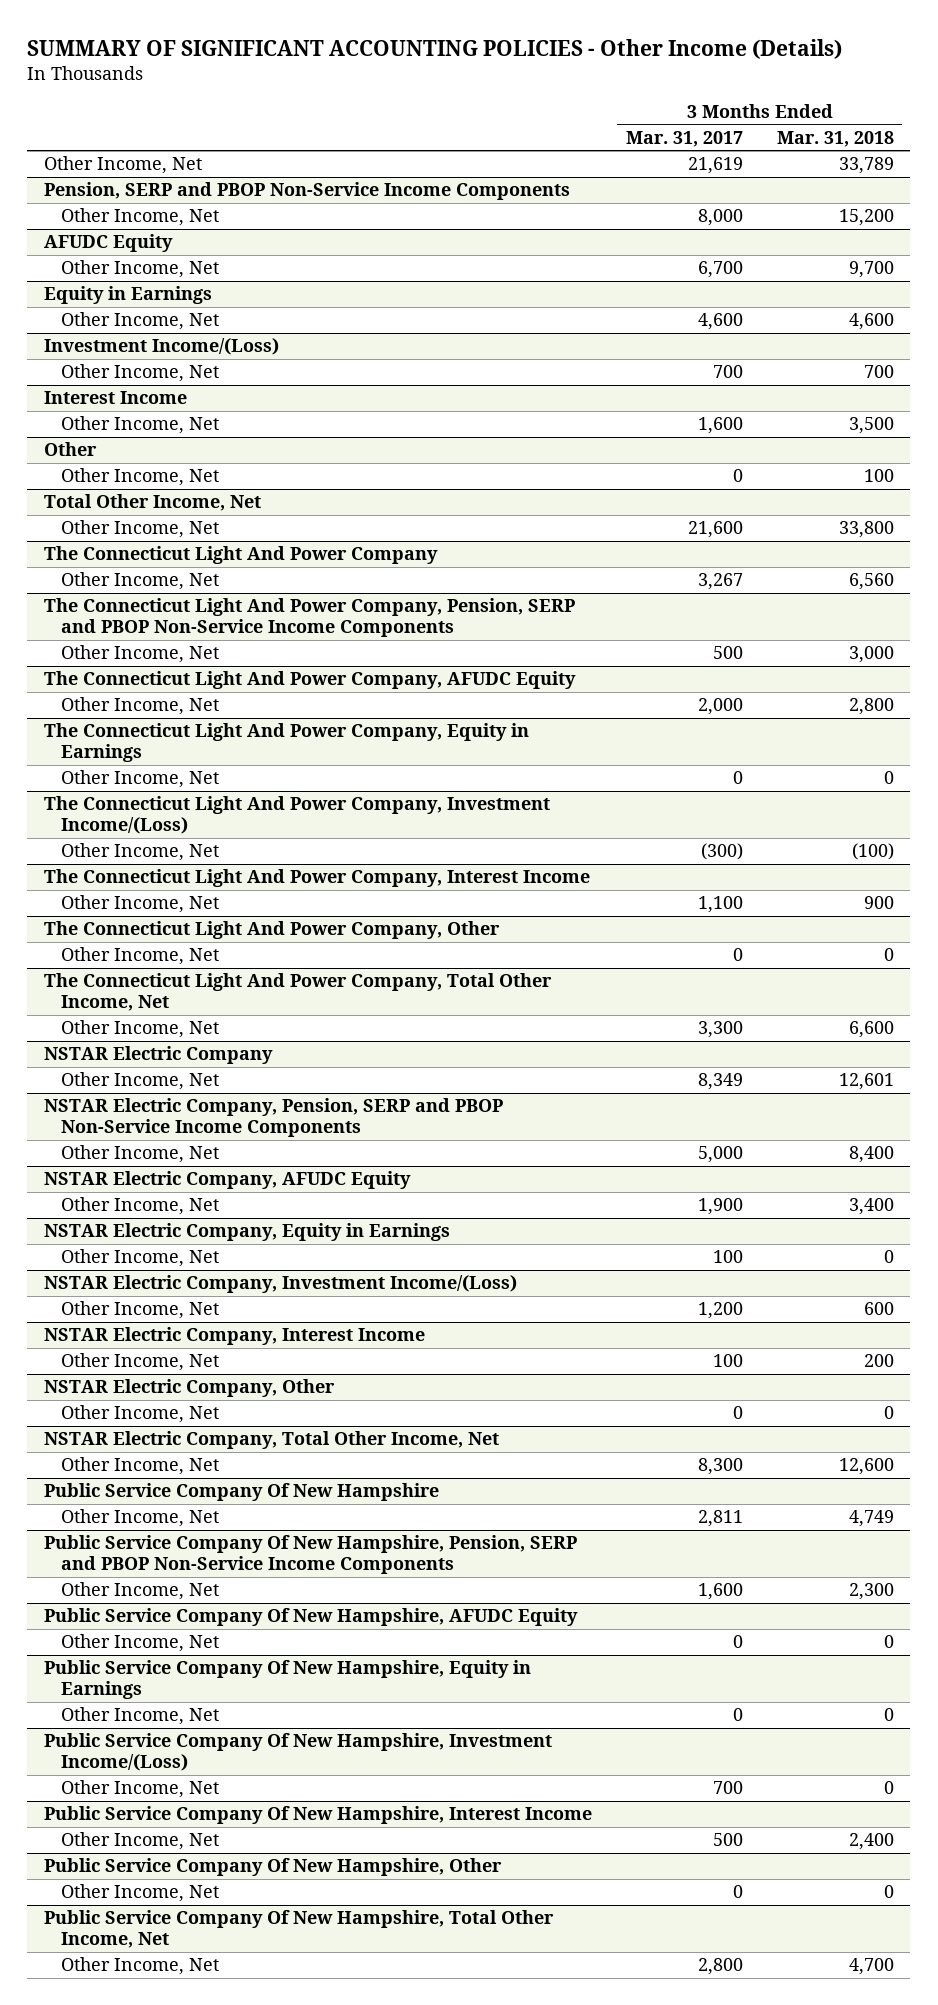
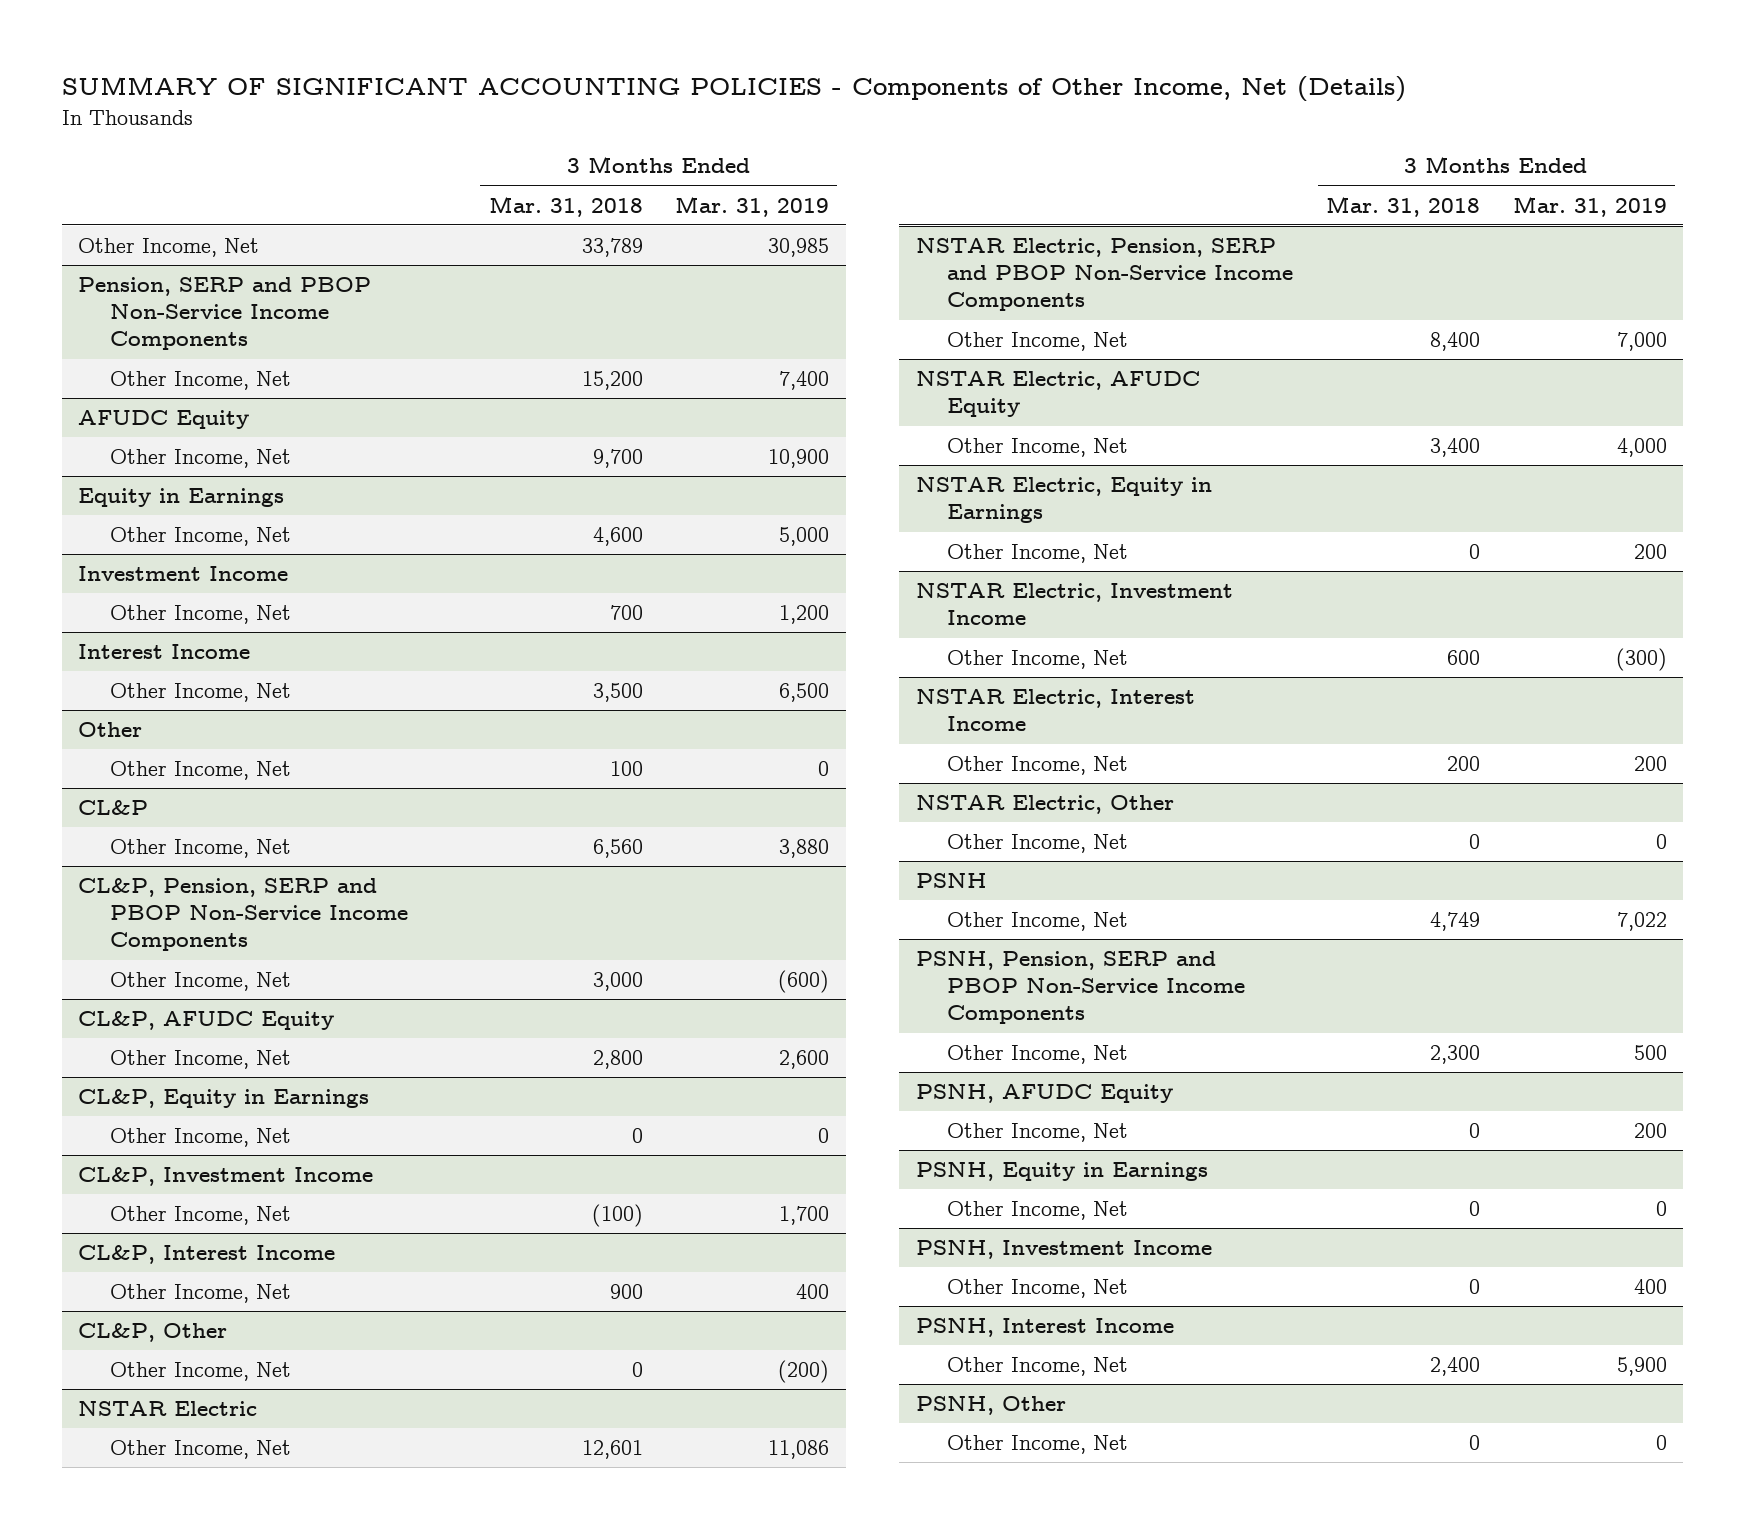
- SUMMARY OF SIGNIFICANT ACCOUNTING POLICIES - Other Income (Details)
+ SUMMARY OF SIGNIFICANT ACCOUNTING POLICIES - Components of Other Income, Net (Details)
- | 3 Months Ended Mar. 31, 2017 | 3 Months Ended Mar. 31, 2018
+ | 3 Months Ended Mar. 31, 2018 | 3 Months Ended Mar. 31, 2019
- Investment Income/(Loss)
+ Investment Income
- Total Other Income, Net
- Other Income, Net | 21,600 | 33,800
- The Connecticut Light And Power Company
+ CL&P
- The Connecticut Light And Power Company, Pension, SERP and PBOP Non-Service Income Components
+ CL&P, Pension, SERP and PBOP Non-Service Income Components
- The Connecticut Light And Power Company, AFUDC Equity
+ CL&P, AFUDC Equity
- The Connecticut Light And Power Company, Equity in Earnings
+ CL&P, Equity in Earnings
- The Connecticut Light And Power Company, Investment Income/(Loss)
+ CL&P, Investment Income
- The Connecticut Light And Power Company, Interest Income
+ CL&P, Interest Income
- The Connecticut Light And Power Company, Other
+ CL&P, Other
- The Connecticut Light And Power Company, Total Other Income, Net
- Other Income, Net | 3,300 | 6,600
- NSTAR Electric Company
+ NSTAR Electric
- NSTAR Electric Company, Pension, SERP and PBOP Non-Service Income Components
+ NSTAR Electric, Pension, SERP and PBOP Non-Service Income Components
- NSTAR Electric Company, AFUDC Equity
+ NSTAR Electric, AFUDC Equity
- NSTAR Electric Company, Equity in Earnings
+ NSTAR Electric, Equity in Earnings
- NSTAR Electric Company, Investment Income/(Loss)
+ NSTAR Electric, Investment Income
- NSTAR Electric Company, Interest Income
+ NSTAR Electric, Interest Income
- NSTAR Electric Company, Other
+ NSTAR Electric, Other
- NSTAR Electric Company, Total Other Income, Net
- Other Income, Net | 8,300 | 12,600
- Public Service Company Of New Hampshire
+ PSNH
- Public Service Company Of New Hampshire, Pension, SERP and PBOP Non-Service Income Components
+ PSNH, Pension, SERP and PBOP Non-Service Income Components
- Public Service Company Of New Hampshire, AFUDC Equity
+ PSNH, AFUDC Equity
- Public Service Company Of New Hampshire, Equity in Earnings
+ PSNH, Equity in Earnings
- Public Service Company Of New Hampshire, Investment Income/(Loss)
+ PSNH, Investment Income
- Public Service Company Of New Hampshire, Interest Income
+ PSNH, Interest Income
- Public Service Company Of New Hampshire, Other
+ PSNH, Other
- Public Service Company Of New Hampshire, Total Other Income, Net
- Other Income, Net | 2,800 | 4,700

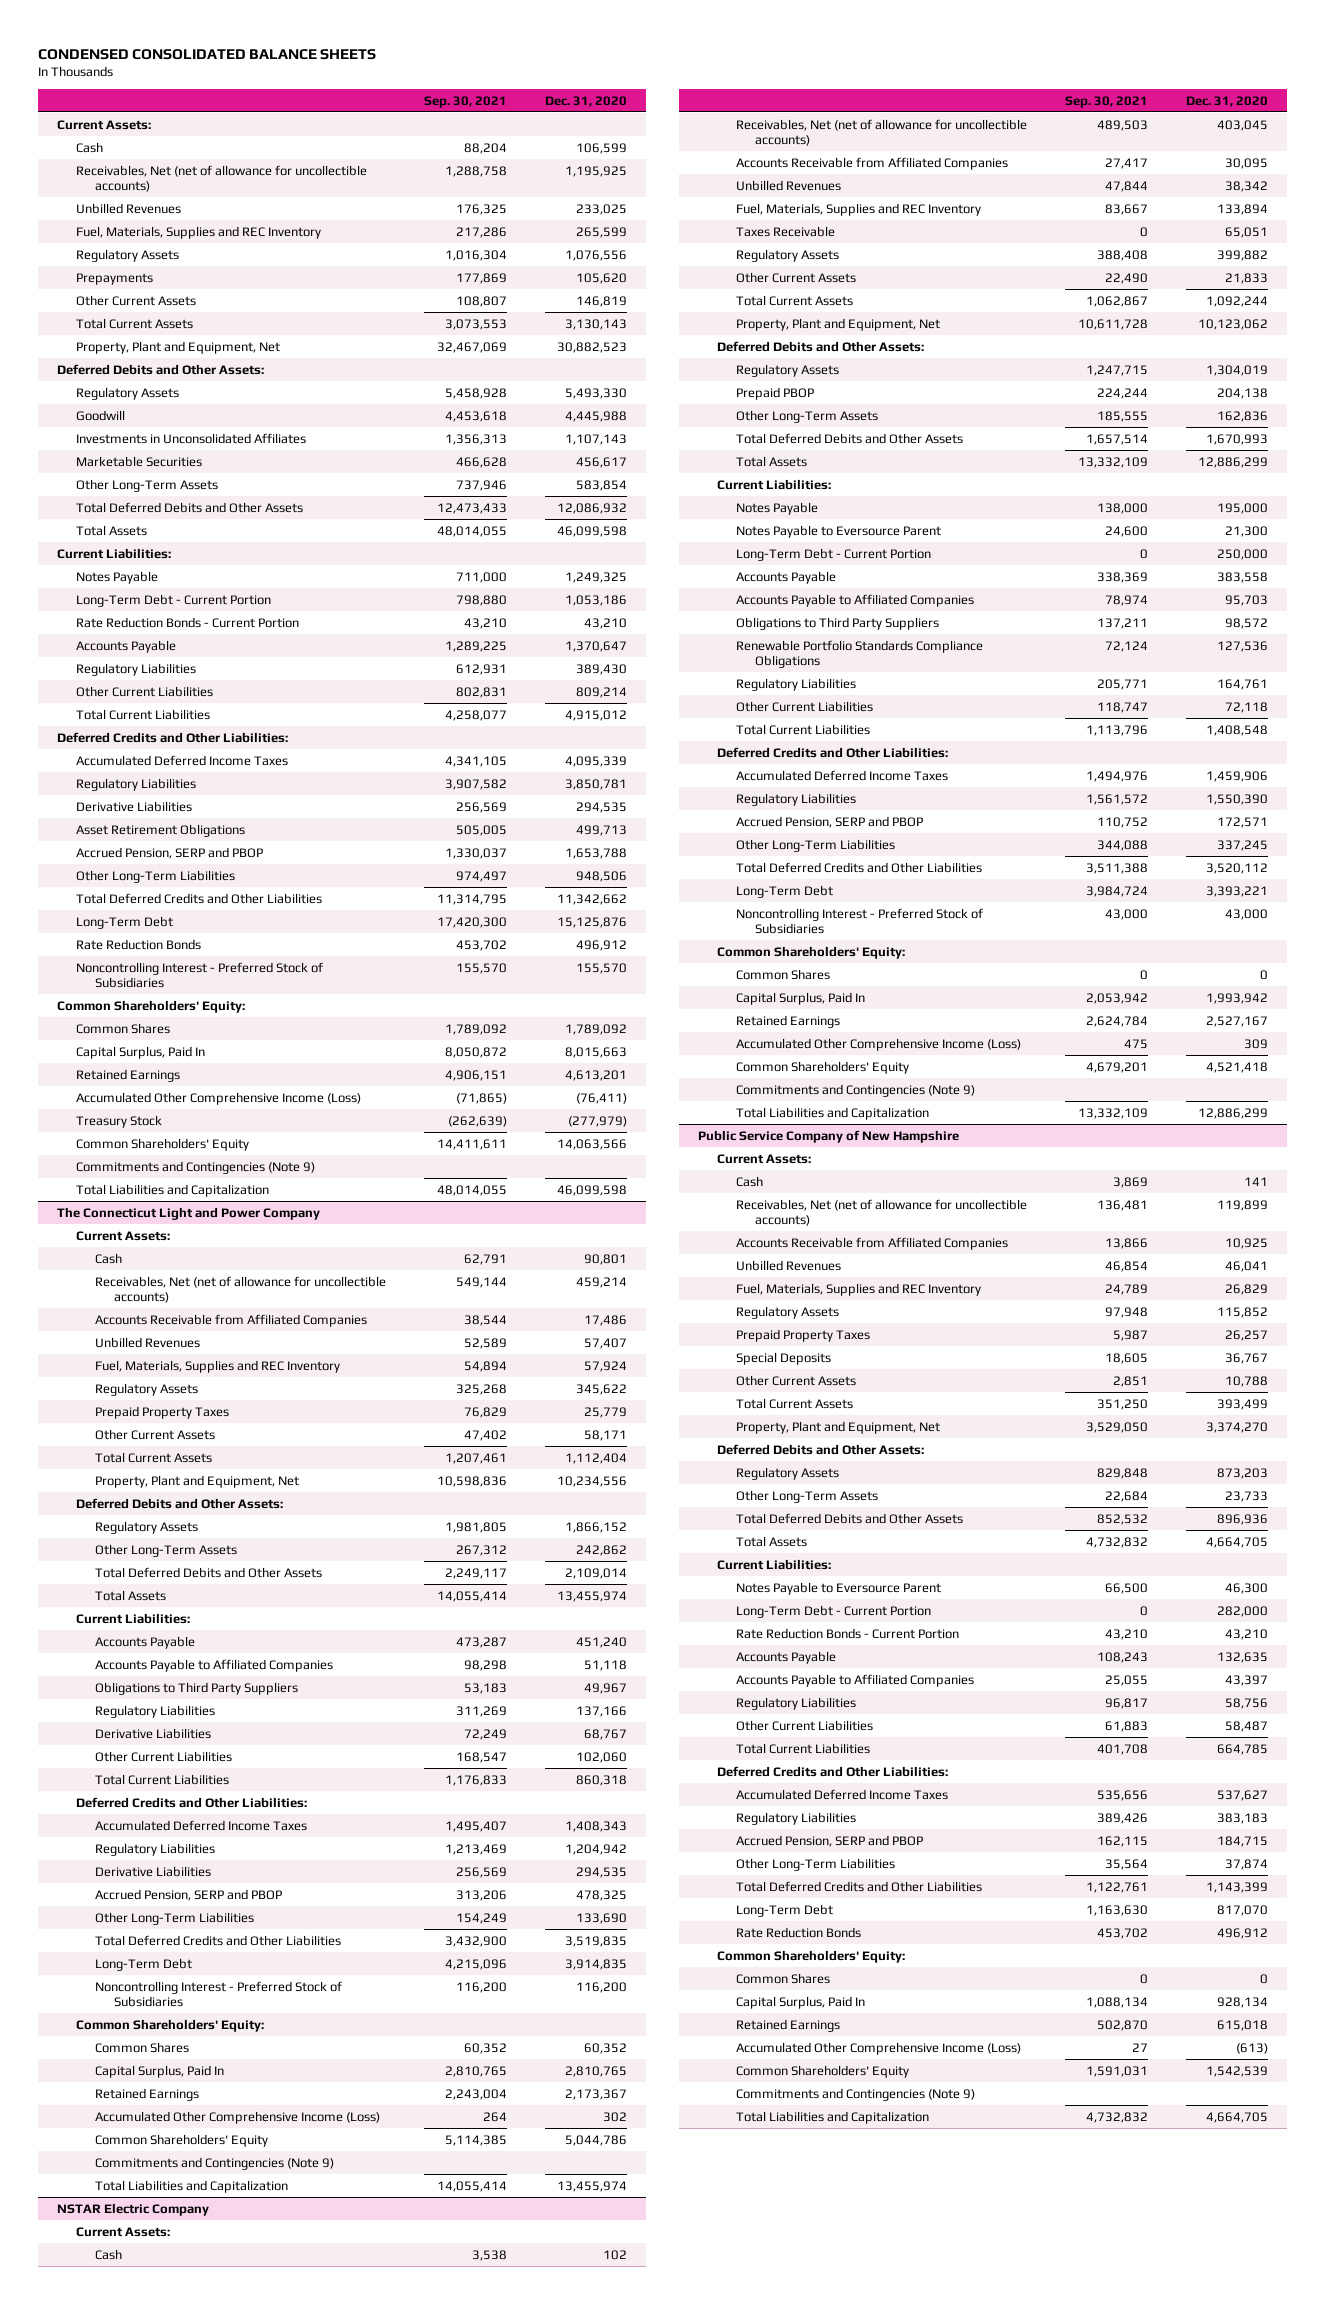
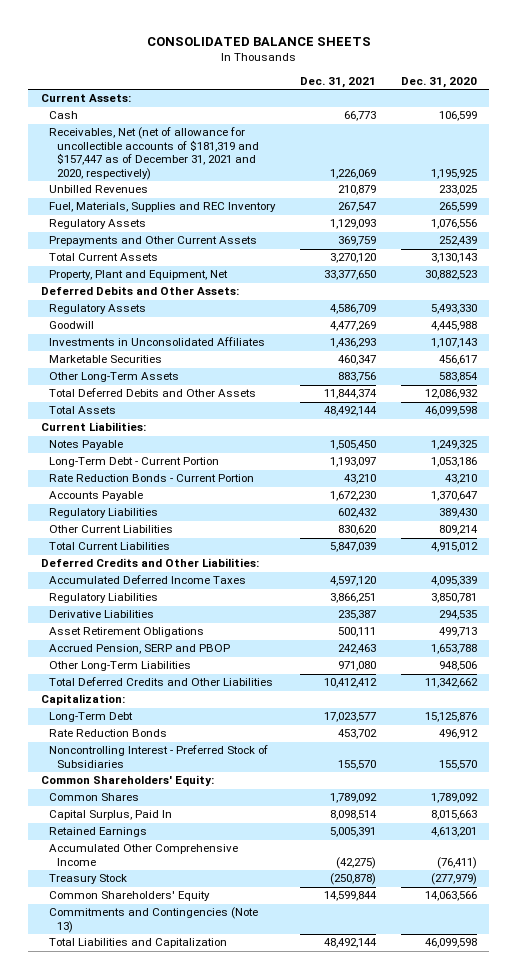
- CONDENSED CONSOLIDATED BALANCE SHEETS
+ CONSOLIDATED BALANCE SHEETS
- | Sep. 30, 2021 | Dec. 31, 2020
+ | Dec. 31, 2021 | Dec. 31, 2020
- Receivables, Net (net of allowance for uncollectible accounts) | 1,288,758 | 1,195,925
+ Receivables, Net (net of allowance for uncollectible accounts of $181,319 and $157,447 as of December 31, 2021 and 2020, respectively) | 1,226,069 | 1,195,925
- Prepayments | 177,869 | 105,620
- Other Current Assets | 108,807 | 146,819
+ Prepayments and Other Current Assets | 369,759 | 252,439
+ Capitalization:
- Accumulated Other Comprehensive Income (Loss) | (71,865) | (76,411)
+ Accumulated Other Comprehensive Income | (42,275) | (76,411)
- Commitments and Contingencies (Note 9)
+ Commitments and Contingencies (Note 13)
- The Connecticut Light and Power Company
- Current Assets:
- Cash | 62,791 | 90,801
- Receivables, Net (net of allowance for uncollectible accounts) | 549,144 | 459,214
- Accounts Receivable from Affiliated Companies | 38,544 | 17,486
- Unbilled Revenues | 52,589 | 57,407
- Fuel, Materials, Supplies and REC Inventory | 54,894 | 57,924
- Regulatory Assets | 325,268 | 345,622
- Prepaid Property Taxes | 76,829 | 25,779
- Other Current Assets | 47,402 | 58,171
- Total Current Assets | 1,207,461 | 1,112,404
- Property, Plant and Equipment, Net | 10,598,836 | 10,234,556
- Deferred Debits and Other Assets:
- Regulatory Assets | 1,981,805 | 1,866,152
- Other Long-Term Assets | 267,312 | 242,862
- Total Deferred Debits and Other Assets | 2,249,117 | 2,109,014
- Total Assets | 14,055,414 | 13,455,974
- Current Liabilities:
- Accounts Payable | 473,287 | 451,240
- Accounts Payable to Affiliated Companies | 98,298 | 51,118
- Obligations to Third Party Suppliers | 53,183 | 49,967
- Regulatory Liabilities | 311,269 | 137,166
- Derivative Liabilities | 72,249 | 68,767
- Other Current Liabilities | 168,547 | 102,060
- Total Current Liabilities | 1,176,833 | 860,318
- Deferred Credits and Other Liabilities:
- Accumulated Deferred Income Taxes | 1,495,407 | 1,408,343
- Regulatory Liabilities | 1,213,469 | 1,204,942
- Derivative Liabilities | 256,569 | 294,535
- Accrued Pension, SERP and PBOP | 313,206 | 478,325
- Other Long-Term Liabilities | 154,249 | 133,690
- Total Deferred Credits and Other Liabilities | 3,432,900 | 3,519,835
- Long-Term Debt | 4,215,096 | 3,914,835
- Noncontrolling Interest - Preferred Stock of Subsidiaries | 116,200 | 116,200
- Common Shareholders' Equity:
- Common Shares | 60,352 | 60,352
- Capital Surplus, Paid In | 2,810,765 | 2,810,765
- Retained Earnings | 2,243,004 | 2,173,367
- Accumulated Other Comprehensive Income (Loss) | 264 | 302
- Common Shareholders' Equity | 5,114,385 | 5,044,786
- Commitments and Contingencies (Note 9)
- Total Liabilities and Capitalization | 14,055,414 | 13,455,974
- NSTAR Electric Company
- Current Assets:
- Cash | 3,538 | 102
- Receivables, Net (net of allowance for uncollectible accounts) | 489,503 | 403,045
- Accounts Receivable from Affiliated Companies | 27,417 | 30,095
- Unbilled Revenues | 47,844 | 38,342
- Fuel, Materials, Supplies and REC Inventory | 83,667 | 133,894
- Taxes Receivable | 0 | 65,051
- Regulatory Assets | 388,408 | 399,882
- Other Current Assets | 22,490 | 21,833
- Total Current Assets | 1,062,867 | 1,092,244
- Property, Plant and Equipment, Net | 10,611,728 | 10,123,062
- Deferred Debits and Other Assets:
- Regulatory Assets | 1,247,715 | 1,304,019
- Prepaid PBOP | 224,244 | 204,138
- Other Long-Term Assets | 185,555 | 162,836
- Total Deferred Debits and Other Assets | 1,657,514 | 1,670,993
- Total Assets | 13,332,109 | 12,886,299
- Current Liabilities:
- Notes Payable | 138,000 | 195,000
- Notes Payable to Eversource Parent | 24,600 | 21,300
- Long-Term Debt - Current Portion | 0 | 250,000
- Accounts Payable | 338,369 | 383,558
- Accounts Payable to Affiliated Companies | 78,974 | 95,703
- Obligations to Third Party Suppliers | 137,211 | 98,572
- Renewable Portfolio Standards Compliance Obligations | 72,124 | 127,536
- Regulatory Liabilities | 205,771 | 164,761
- Other Current Liabilities | 118,747 | 72,118
- Total Current Liabilities | 1,113,796 | 1,408,548
- Deferred Credits and Other Liabilities:
- Accumulated Deferred Income Taxes | 1,494,976 | 1,459,906
- Regulatory Liabilities | 1,561,572 | 1,550,390
- Accrued Pension, SERP and PBOP | 110,752 | 172,571
- Other Long-Term Liabilities | 344,088 | 337,245
- Total Deferred Credits and Other Liabilities | 3,511,388 | 3,520,112
- Long-Term Debt | 3,984,724 | 3,393,221
- Noncontrolling Interest - Preferred Stock of Subsidiaries | 43,000 | 43,000
- Common Shareholders' Equity:
- Common Shares | 0 | 0
- Capital Surplus, Paid In | 2,053,942 | 1,993,942
- Retained Earnings | 2,624,784 | 2,527,167
- Accumulated Other Comprehensive Income (Loss) | 475 | 309
- Common Shareholders' Equity | 4,679,201 | 4,521,418
- Commitments and Contingencies (Note 9)
- Total Liabilities and Capitalization | 13,332,109 | 12,886,299
- Public Service Company of New Hampshire
- Current Assets:
- Cash | 3,869 | 141
- Receivables, Net (net of allowance for uncollectible accounts) | 136,481 | 119,899
- Accounts Receivable from Affiliated Companies | 13,866 | 10,925
- Unbilled Revenues | 46,854 | 46,041
- Fuel, Materials, Supplies and REC Inventory | 24,789 | 26,829
- Regulatory Assets | 97,948 | 115,852
- Prepaid Property Taxes | 5,987 | 26,257
- Special Deposits | 18,605 | 36,767
- Other Current Assets | 2,851 | 10,788
- Total Current Assets | 351,250 | 393,499
- Property, Plant and Equipment, Net | 3,529,050 | 3,374,270
- Deferred Debits and Other Assets:
- Regulatory Assets | 829,848 | 873,203
- Other Long-Term Assets | 22,684 | 23,733
- Total Deferred Debits and Other Assets | 852,532 | 896,936
- Total Assets | 4,732,832 | 4,664,705
- Current Liabilities:
- Notes Payable to Eversource Parent | 66,500 | 46,300
- Long-Term Debt - Current Portion | 0 | 282,000
- Rate Reduction Bonds - Current Portion | 43,210 | 43,210
- Accounts Payable | 108,243 | 132,635
- Accounts Payable to Affiliated Companies | 25,055 | 43,397
- Regulatory Liabilities | 96,817 | 58,756
- Other Current Liabilities | 61,883 | 58,487
- Total Current Liabilities | 401,708 | 664,785
- Deferred Credits and Other Liabilities:
- Accumulated Deferred Income Taxes | 535,656 | 537,627
- Regulatory Liabilities | 389,426 | 383,183
- Accrued Pension, SERP and PBOP | 162,115 | 184,715
- Other Long-Term Liabilities | 35,564 | 37,874
- Total Deferred Credits and Other Liabilities | 1,122,761 | 1,143,399
- Long-Term Debt | 1,163,630 | 817,070
- Rate Reduction Bonds | 453,702 | 496,912
- Common Shareholders' Equity:
- Common Shares | 0 | 0
- Capital Surplus, Paid In | 1,088,134 | 928,134
- Retained Earnings | 502,870 | 615,018
- Accumulated Other Comprehensive Income (Loss) | 27 | (613)
- Common Shareholders' Equity | 1,591,031 | 1,542,539
- Commitments and Contingencies (Note 9)
- Total Liabilities and Capitalization | 4,732,832 | 4,664,705

